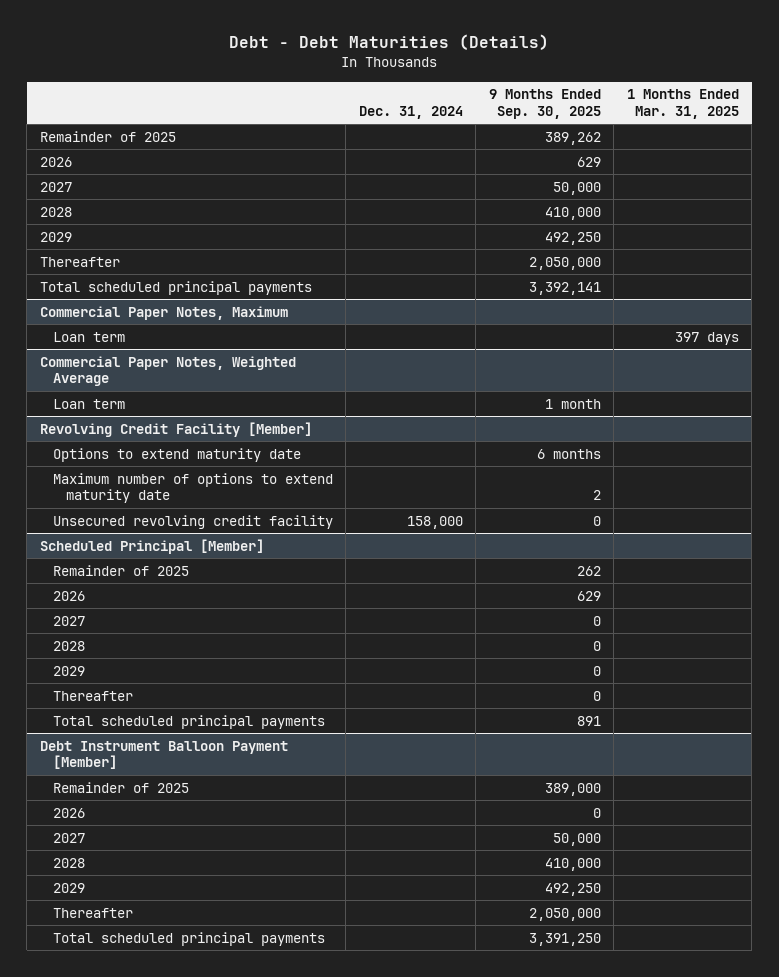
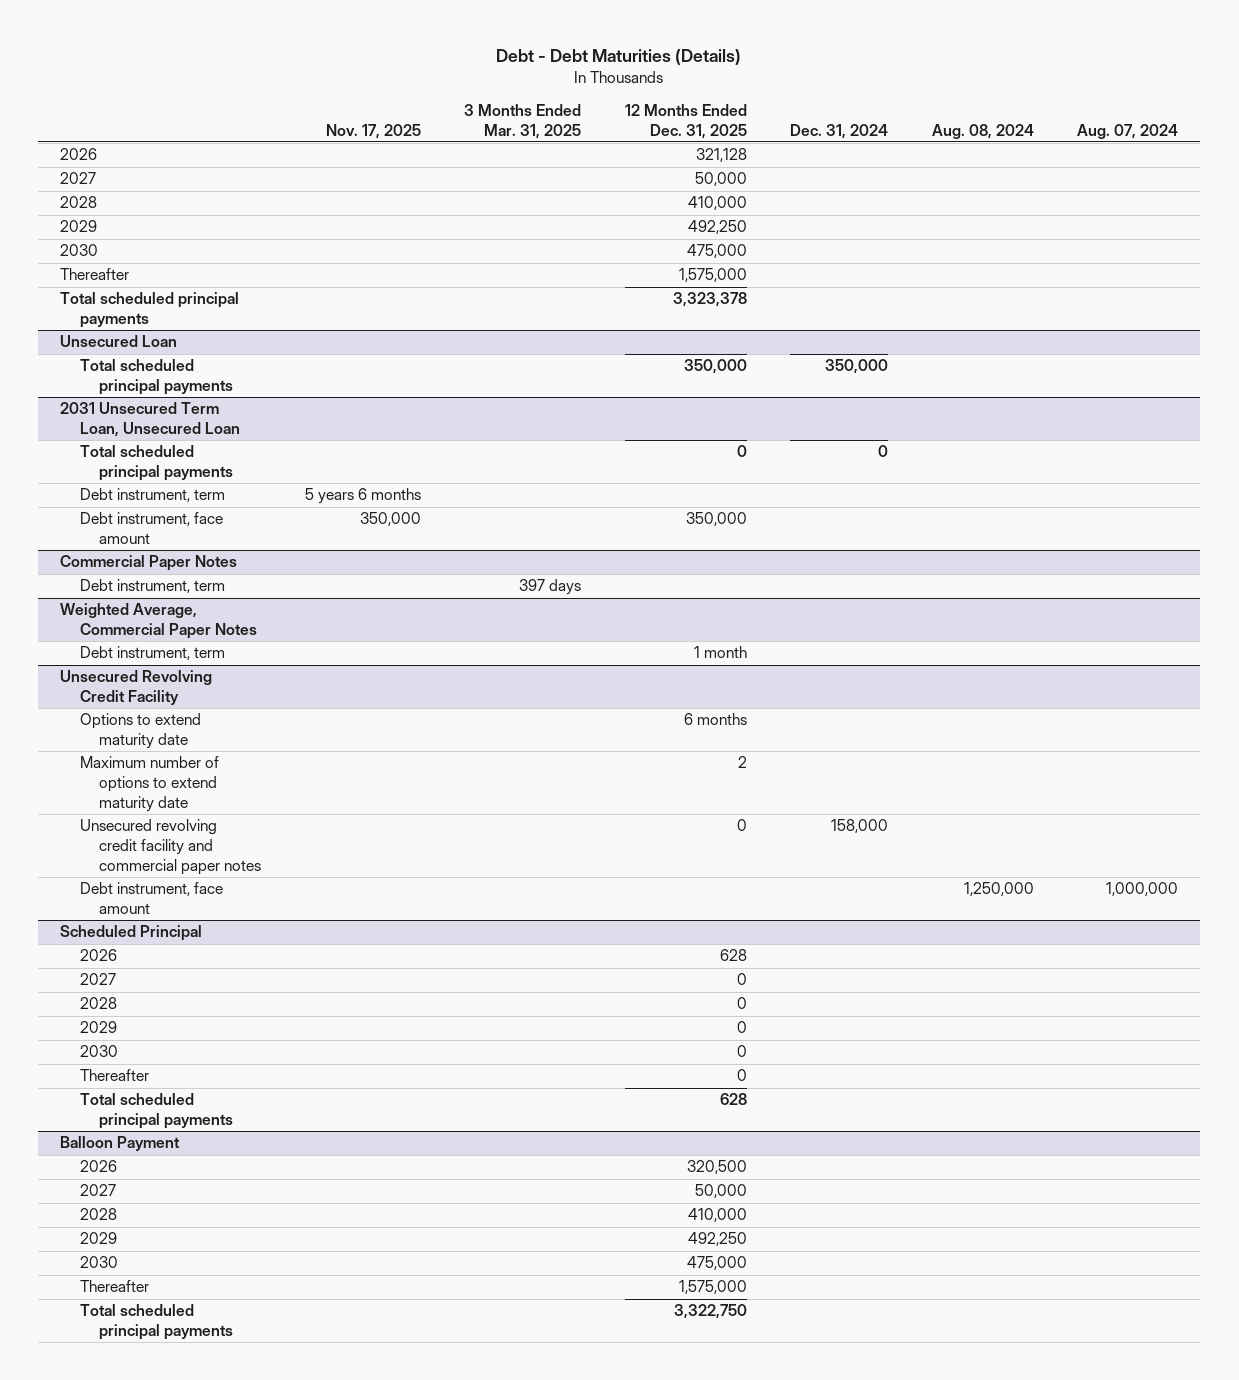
- | Dec. 31, 2024 | 9 Months Ended Sep. 30, 2025 | 1 Months Ended Mar. 31, 2025
+ | Nov. 17, 2025 | 3 Months Ended Mar. 31, 2025 | 12 Months Ended Dec. 31, 2025 | Dec. 31, 2024 | Aug. 08, 2024 | Aug. 07, 2024
- Remainder of 2025 | | 389,262 |
+ 2030 | | | 475,000 | | |
- Commercial Paper Notes, Maximum
- Loan term | | | 397 days
- Commercial Paper Notes, Weighted Average
- Loan term | | 1 month |
- Revolving Credit Facility [Member]
+ Unsecured Loan
+ Total scheduled principal payments | | | 350,000 | 350,000 | |
+ 2031 Unsecured Term Loan, Unsecured Loan
+ Total scheduled principal payments | | | 0 | 0 | |
+ Debt instrument, term | 5 years 6 months | | | | |
+ Debt instrument, face amount | 350,000 | | 350,000 | | |
+ Commercial Paper Notes
+ Debt instrument, term | | 397 days | | | |
+ Weighted Average, Commercial Paper Notes
+ Debt instrument, term | | | 1 month | | |
+ Unsecured Revolving Credit Facility
- Unsecured revolving credit facility | 158,000 | 0 |
- Scheduled Principal [Member]
- Remainder of 2025 | | 262 |
+ Unsecured revolving credit facility and commercial paper notes | | | 0 | 158,000 | |
+ Debt instrument, face amount | | | | | 1,250,000 | 1,000,000
+ Scheduled Principal
+ 2030 | | | 0 | | |
- Debt Instrument Balloon Payment [Member]
- Remainder of 2025 | | 389,000 |
+ Balloon Payment
+ 2030 | | | 475,000 | | |

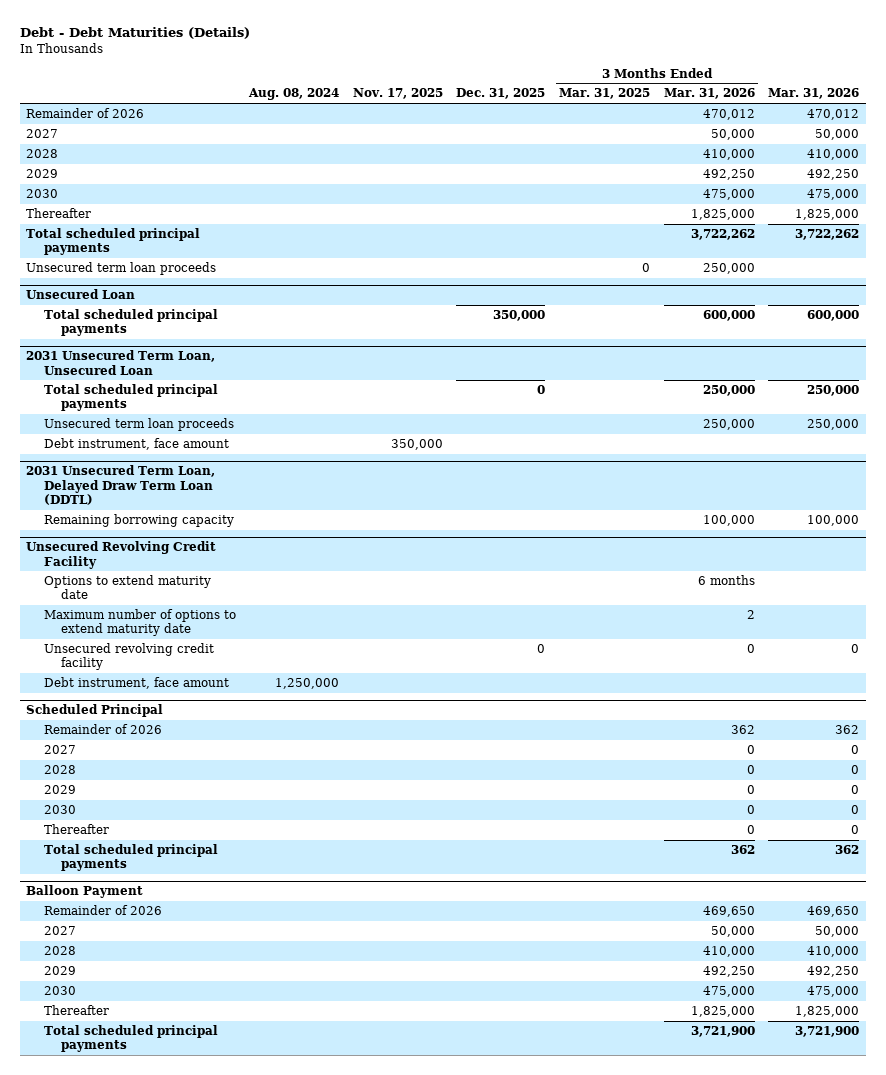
- | Nov. 17, 2025 | 3 Months Ended Mar. 31, 2025 | 12 Months Ended Dec. 31, 2025 | Dec. 31, 2024 | Aug. 08, 2024 | Aug. 07, 2024
+ | Aug. 08, 2024 | Nov. 17, 2025 | Dec. 31, 2025 | 3 Months Ended Mar. 31, 2025 | 3 Months Ended Mar. 31, 2026 | Mar. 31, 2026
- 2026 | | | 321,128 | | |
+ Remainder of 2026 | | | | | 470,012 | 470,012
+ Unsecured term loan proceeds | | | | 0 | 250,000 |
@ 2031 Unsecured Term Loan, Unsecured Loan
- Debt instrument, term | 5 years 6 months | | | | |
+ Unsecured term loan proceeds | | | | | 250,000 | 250,000
- Commercial Paper Notes
- Debt instrument, term | | 397 days | | | |
- Weighted Average, Commercial Paper Notes
- Debt instrument, term | | | 1 month | | |
+ 2031 Unsecured Term Loan, Delayed Draw Term Loan (DDTL)
+ Remaining borrowing capacity | | | | | 100,000 | 100,000
@ Unsecured Revolving Credit Facility
- Unsecured revolving credit facility and commercial paper notes | | | 0 | 158,000 | |
+ Unsecured revolving credit facility | | | 0 | | 0 | 0
@ Scheduled Principal
- 2026 | | | 628 | | |
+ Remainder of 2026 | | | | | 362 | 362
@ Balloon Payment
- 2026 | | | 320,500 | | |
+ Remainder of 2026 | | | | | 469,650 | 469,650

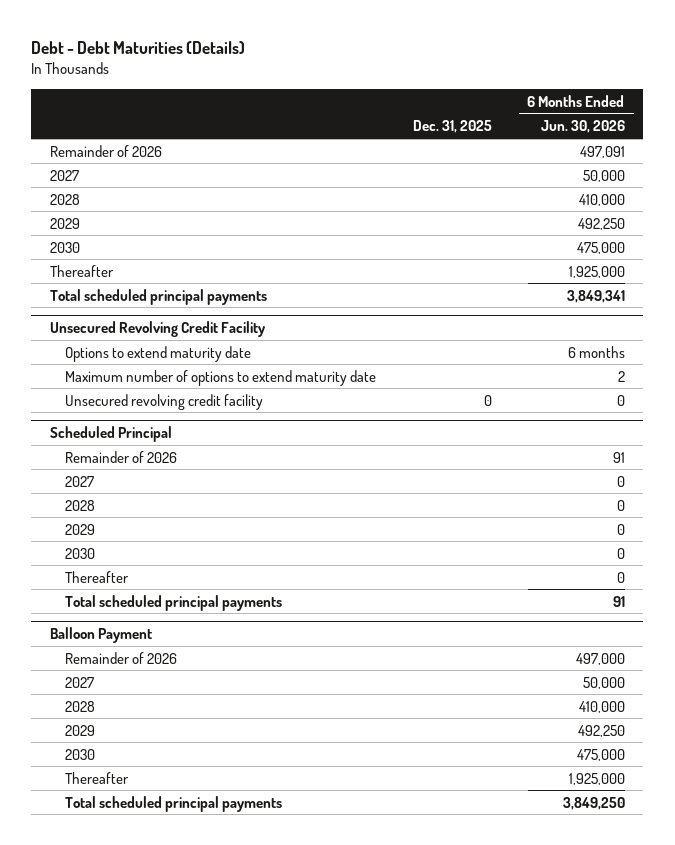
- | Aug. 08, 2024 | Nov. 17, 2025 | Dec. 31, 2025 | 3 Months Ended Mar. 31, 2025 | 3 Months Ended Mar. 31, 2026 | Mar. 31, 2026
+ | Dec. 31, 2025 | 6 Months Ended Jun. 30, 2026
- Unsecured term loan proceeds | | | | 0 | 250,000 |
- Unsecured Loan
- Total scheduled principal payments | | | 350,000 | | 600,000 | 600,000
- 2031 Unsecured Term Loan, Unsecured Loan
- Total scheduled principal payments | | | 0 | | 250,000 | 250,000
- Unsecured term loan proceeds | | | | | 250,000 | 250,000
- Debt instrument, face amount | | 350,000 | | | |
- 2031 Unsecured Term Loan, Delayed Draw Term Loan (DDTL)
- Remaining borrowing capacity | | | | | 100,000 | 100,000
@ Unsecured Revolving Credit Facility
- Debt instrument, face amount | 1,250,000 | | | | |

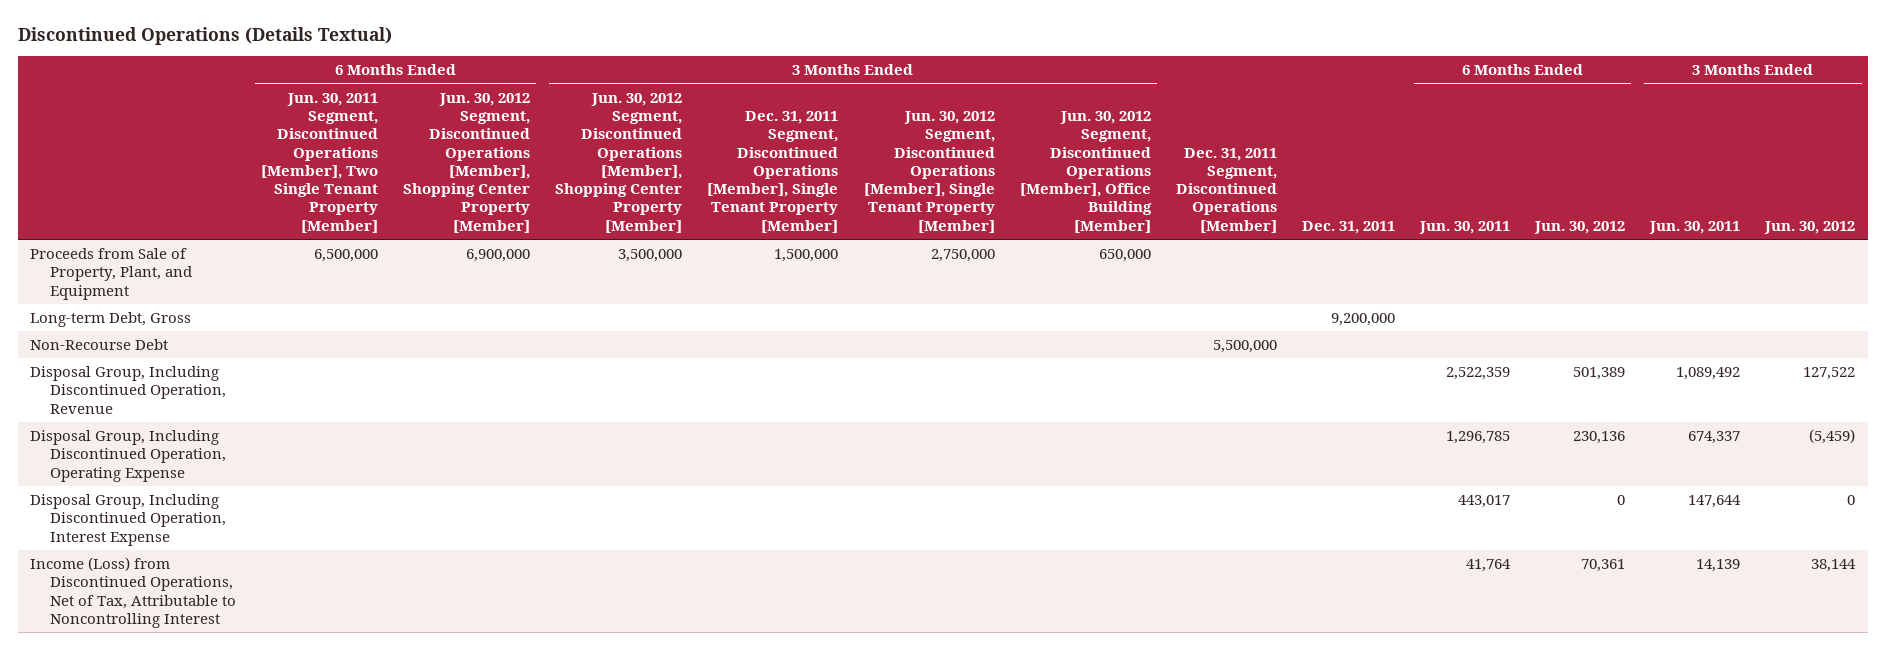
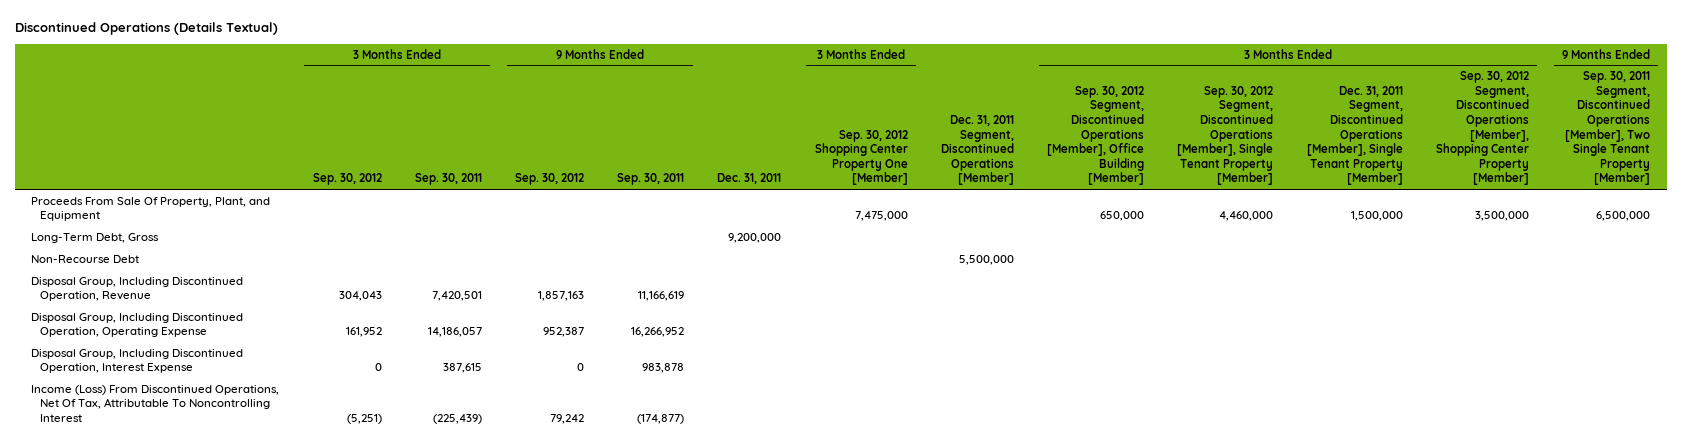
- | 6 Months Ended Jun. 30, 2011 Segment, Discontinued Operations [Member], Two Single Tenant Property [Member] | 6 Months Ended Jun. 30, 2012 Segment, Discontinued Operations [Member], Shopping Center Property [Member] | 3 Months Ended Jun. 30, 2012 Segment, Discontinued Operations [Member], Shopping Center Property [Member] | 3 Months Ended Dec. 31, 2011 Segment, Discontinued Operations [Member], Single Tenant Property [Member] | 3 Months Ended Jun. 30, 2012 Segment, Discontinued Operations [Member], Single Tenant Property [Member] | 3 Months Ended Jun. 30, 2012 Segment, Discontinued Operations [Member], Office Building [Member] | Dec. 31, 2011 Segment, Discontinued Operations [Member] | Dec. 31, 2011 | 6 Months Ended Jun. 30, 2011 | 6 Months Ended Jun. 30, 2012 | 3 Months Ended Jun. 30, 2011 | 3 Months Ended Jun. 30, 2012
+ | 3 Months Ended Sep. 30, 2012 | 3 Months Ended Sep. 30, 2011 | 9 Months Ended Sep. 30, 2012 | 9 Months Ended Sep. 30, 2011 | Dec. 31, 2011 | 3 Months Ended Sep. 30, 2012 Shopping Center Property One [Member] | Dec. 31, 2011 Segment, Discontinued Operations [Member] | 3 Months Ended Sep. 30, 2012 Segment, Discontinued Operations [Member], Office Building [Member] | 3 Months Ended Sep. 30, 2012 Segment, Discontinued Operations [Member], Single Tenant Property [Member] | 3 Months Ended Dec. 31, 2011 Segment, Discontinued Operations [Member], Single Tenant Property [Member] | 3 Months Ended Sep. 30, 2012 Segment, Discontinued Operations [Member], Shopping Center Property [Member] | 9 Months Ended Sep. 30, 2011 Segment, Discontinued Operations [Member], Two Single Tenant Property [Member]
- Proceeds from Sale of Property, Plant, and Equipment | 6,500,000 | 6,900,000 | 3,500,000 | 1,500,000 | 2,750,000 | 650,000 | | | | | |
- Long-term Debt, Gross | | | | | | | | 9,200,000 | | | |
+ Proceeds From Sale Of Property, Plant, and Equipment | | | | | | 7,475,000 | | 650,000 | 4,460,000 | 1,500,000 | 3,500,000 | 6,500,000
+ Long-Term Debt, Gross | | | | | 9,200,000 | | | | | | |
- Income (Loss) from Discontinued Operations, Net of Tax, Attributable to Noncontrolling Interest | | | | | | | | | 41,764 | 70,361 | 14,139 | 38,144
+ Income (Loss) From Discontinued Operations, Net Of Tax, Attributable To Noncontrolling Interest | (5,251) | (225,439) | 79,242 | (174,877) | | | | | | | |

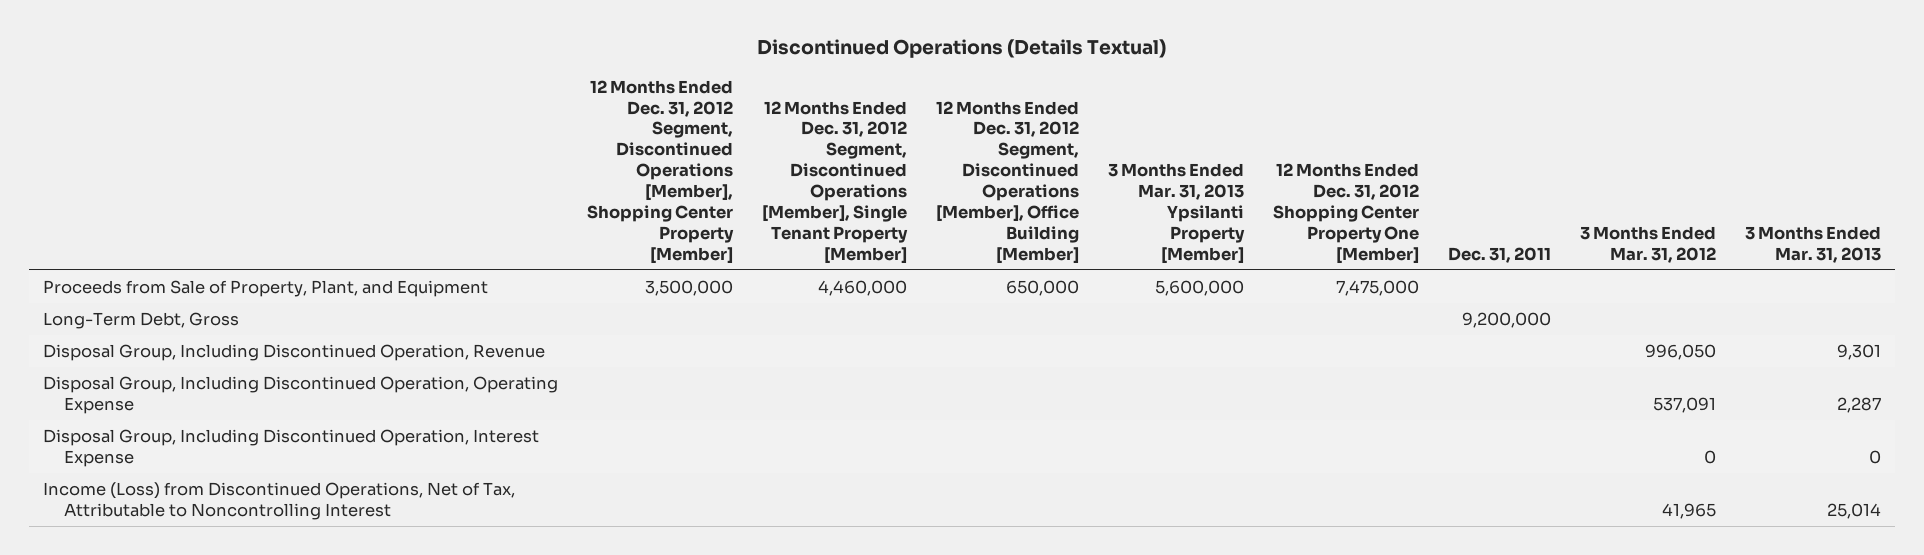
- | 3 Months Ended Sep. 30, 2012 | 3 Months Ended Sep. 30, 2011 | 9 Months Ended Sep. 30, 2012 | 9 Months Ended Sep. 30, 2011 | Dec. 31, 2011 | 3 Months Ended Sep. 30, 2012 Shopping Center Property One [Member] | Dec. 31, 2011 Segment, Discontinued Operations [Member] | 3 Months Ended Sep. 30, 2012 Segment, Discontinued Operations [Member], Office Building [Member] | 3 Months Ended Sep. 30, 2012 Segment, Discontinued Operations [Member], Single Tenant Property [Member] | 3 Months Ended Dec. 31, 2011 Segment, Discontinued Operations [Member], Single Tenant Property [Member] | 3 Months Ended Sep. 30, 2012 Segment, Discontinued Operations [Member], Shopping Center Property [Member] | 9 Months Ended Sep. 30, 2011 Segment, Discontinued Operations [Member], Two Single Tenant Property [Member]
+ | 12 Months Ended Dec. 31, 2012 Segment, Discontinued Operations [Member], Shopping Center Property [Member] | 12 Months Ended Dec. 31, 2012 Segment, Discontinued Operations [Member], Single Tenant Property [Member] | 12 Months Ended Dec. 31, 2012 Segment, Discontinued Operations [Member], Office Building [Member] | 3 Months Ended Mar. 31, 2013 Ypsilanti Property [Member] | 12 Months Ended Dec. 31, 2012 Shopping Center Property One [Member] | Dec. 31, 2011 | 3 Months Ended Mar. 31, 2012 | 3 Months Ended Mar. 31, 2013
- Proceeds From Sale Of Property, Plant, and Equipment | | | | | | 7,475,000 | | 650,000 | 4,460,000 | 1,500,000 | 3,500,000 | 6,500,000
+ Proceeds from Sale of Property, Plant, and Equipment | 3,500,000 | 4,460,000 | 650,000 | 5,600,000 | 7,475,000 | | |
- Non-Recourse Debt | | | | | | | 5,500,000 | | | | |
- Income (Loss) From Discontinued Operations, Net Of Tax, Attributable To Noncontrolling Interest | (5,251) | (225,439) | 79,242 | (174,877) | | | | | | | |
+ Income (Loss) from Discontinued Operations, Net of Tax, Attributable to Noncontrolling Interest | | | | | | | 41,965 | 25,014

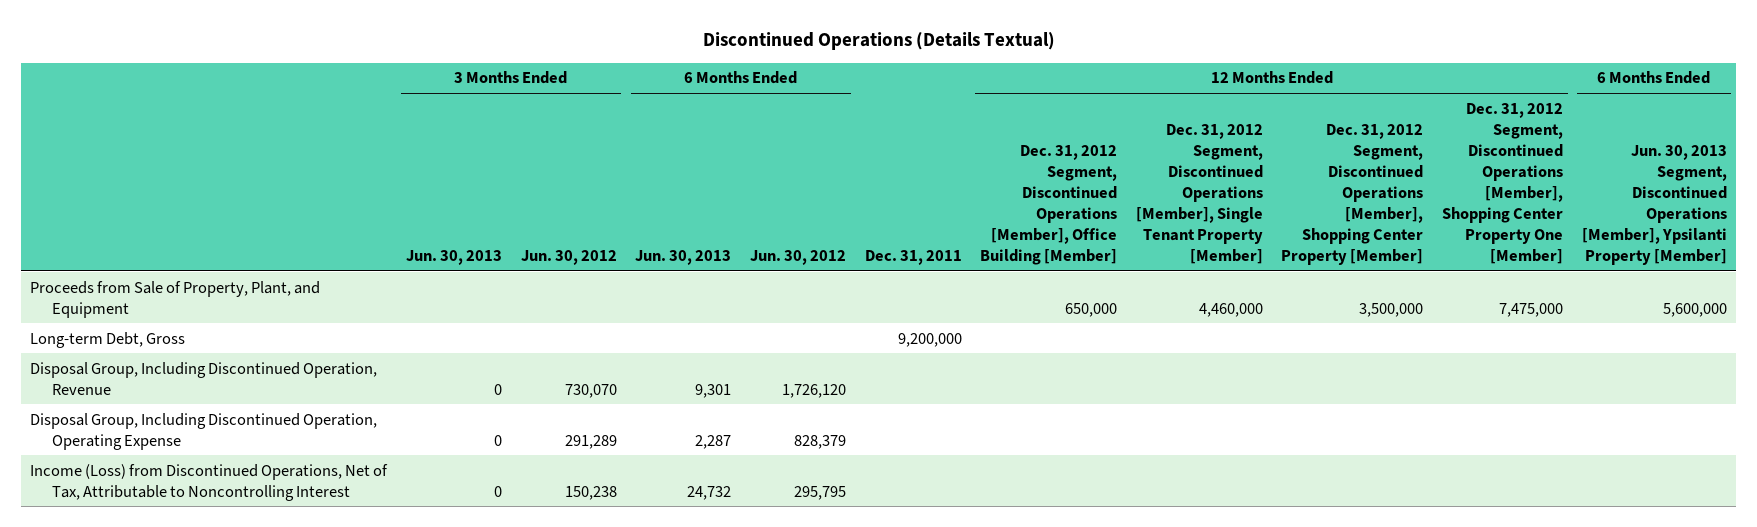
- | 12 Months Ended Dec. 31, 2012 Segment, Discontinued Operations [Member], Shopping Center Property [Member] | 12 Months Ended Dec. 31, 2012 Segment, Discontinued Operations [Member], Single Tenant Property [Member] | 12 Months Ended Dec. 31, 2012 Segment, Discontinued Operations [Member], Office Building [Member] | 3 Months Ended Mar. 31, 2013 Ypsilanti Property [Member] | 12 Months Ended Dec. 31, 2012 Shopping Center Property One [Member] | Dec. 31, 2011 | 3 Months Ended Mar. 31, 2012 | 3 Months Ended Mar. 31, 2013
+ | 3 Months Ended Jun. 30, 2013 | 3 Months Ended Jun. 30, 2012 | 6 Months Ended Jun. 30, 2013 | 6 Months Ended Jun. 30, 2012 | Dec. 31, 2011 | 12 Months Ended Dec. 31, 2012 Segment, Discontinued Operations [Member], Office Building [Member] | 12 Months Ended Dec. 31, 2012 Segment, Discontinued Operations [Member], Single Tenant Property [Member] | 12 Months Ended Dec. 31, 2012 Segment, Discontinued Operations [Member], Shopping Center Property [Member] | 12 Months Ended Dec. 31, 2012 Segment, Discontinued Operations [Member], Shopping Center Property One [Member] | 6 Months Ended Jun. 30, 2013 Segment, Discontinued Operations [Member], Ypsilanti Property [Member]
- Long-Term Debt, Gross | | | | | | 9,200,000 | |
+ Long-term Debt, Gross | | | | | 9,200,000 | | | | |
- Disposal Group, Including Discontinued Operation, Interest Expense | | | | | | | 0 | 0

